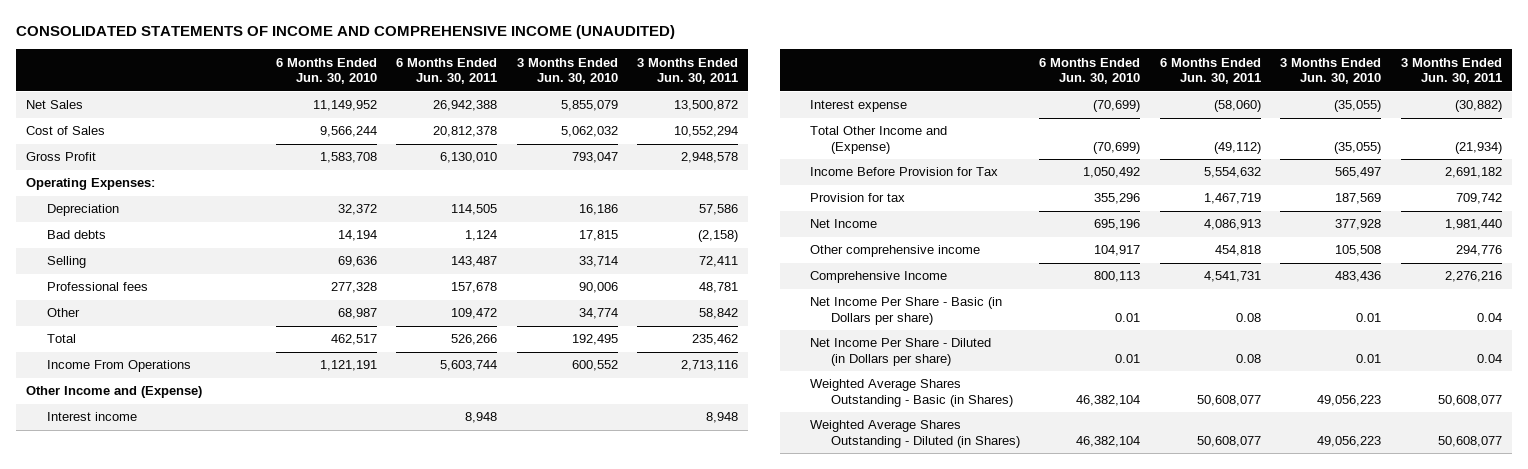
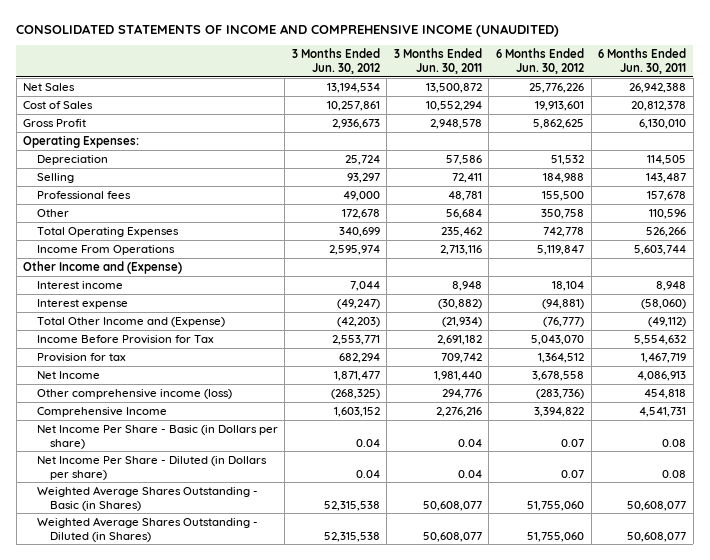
- | 6 Months Ended Jun. 30, 2010 | 6 Months Ended Jun. 30, 2011 | 3 Months Ended Jun. 30, 2010 | 3 Months Ended Jun. 30, 2011
+ | 3 Months Ended Jun. 30, 2012 | 3 Months Ended Jun. 30, 2011 | 6 Months Ended Jun. 30, 2012 | 6 Months Ended Jun. 30, 2011
- Bad debts | 14,194 | 1,124 | 17,815 | (2,158)
- Other | 68,987 | 109,472 | 34,774 | 58,842
- Total | 462,517 | 526,266 | 192,495 | 235,462
+ Other | 172,678 | 56,684 | 350,758 | 110,596
+ Total Operating Expenses | 340,699 | 235,462 | 742,778 | 526,266
- Other comprehensive income | 104,917 | 454,818 | 105,508 | 294,776
+ Other comprehensive income (loss) | (268,325) | 294,776 | (283,736) | 454,818

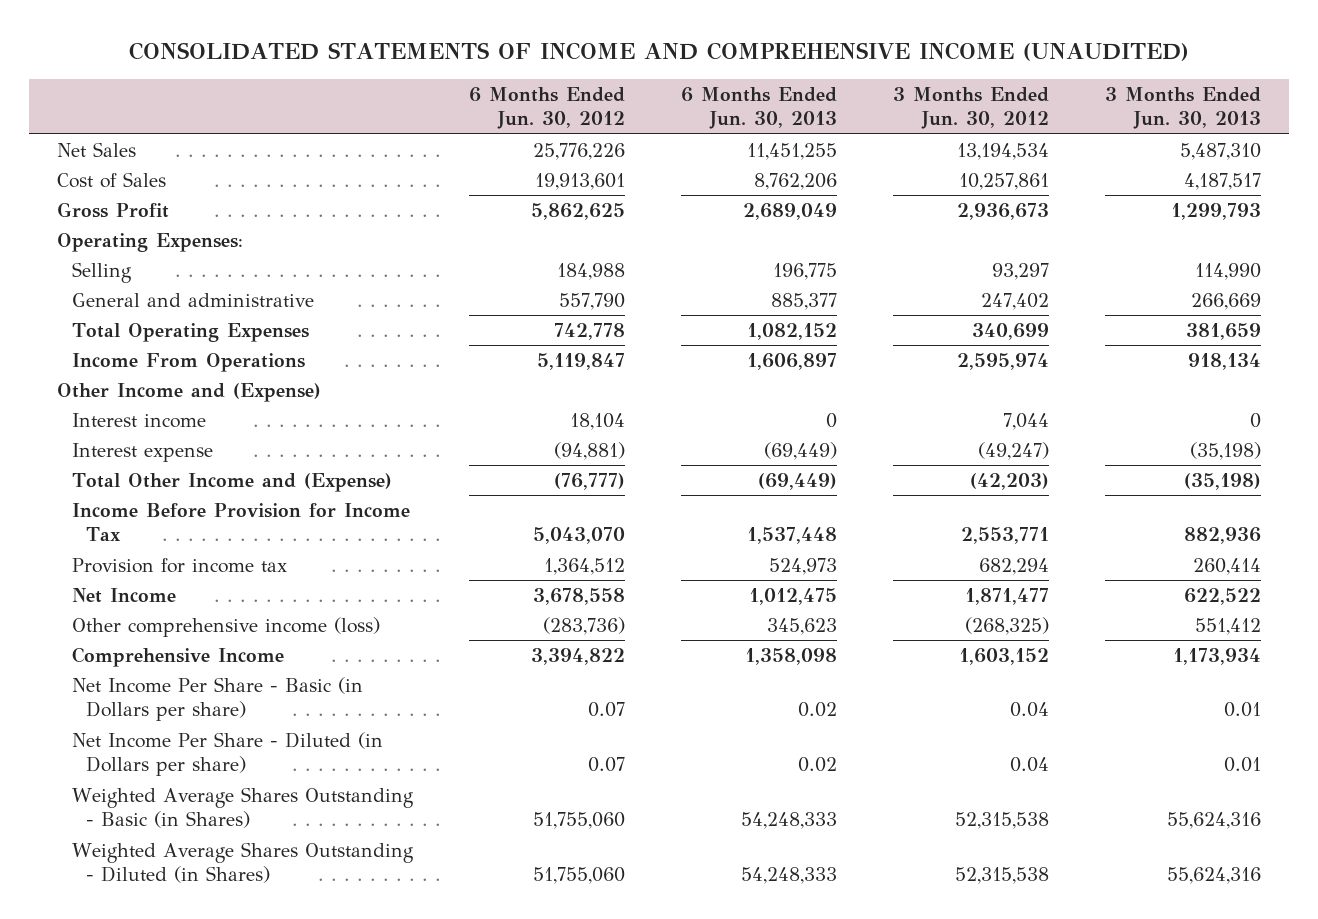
- | 3 Months Ended Jun. 30, 2012 | 3 Months Ended Jun. 30, 2011 | 6 Months Ended Jun. 30, 2012 | 6 Months Ended Jun. 30, 2011
+ | 6 Months Ended Jun. 30, 2012 | 6 Months Ended Jun. 30, 2013 | 3 Months Ended Jun. 30, 2012 | 3 Months Ended Jun. 30, 2013
- Depreciation | 25,724 | 57,586 | 51,532 | 114,505
- Professional fees | 49,000 | 48,781 | 155,500 | 157,678
- Other | 172,678 | 56,684 | 350,758 | 110,596
+ General and administrative | 557,790 | 885,377 | 247,402 | 266,669
- Income Before Provision for Tax | 2,553,771 | 2,691,182 | 5,043,070 | 5,554,632
- Provision for tax | 682,294 | 709,742 | 1,364,512 | 1,467,719
+ Income Before Provision for Income Tax | 5,043,070 | 1,537,448 | 2,553,771 | 882,936
+ Provision for income tax | 1,364,512 | 524,973 | 682,294 | 260,414

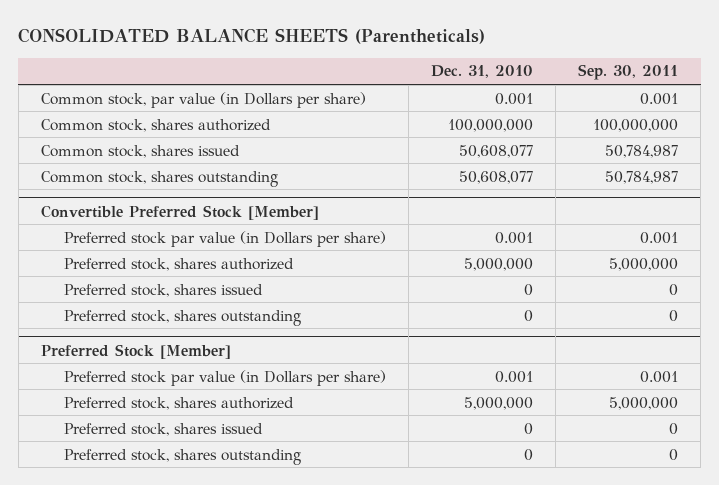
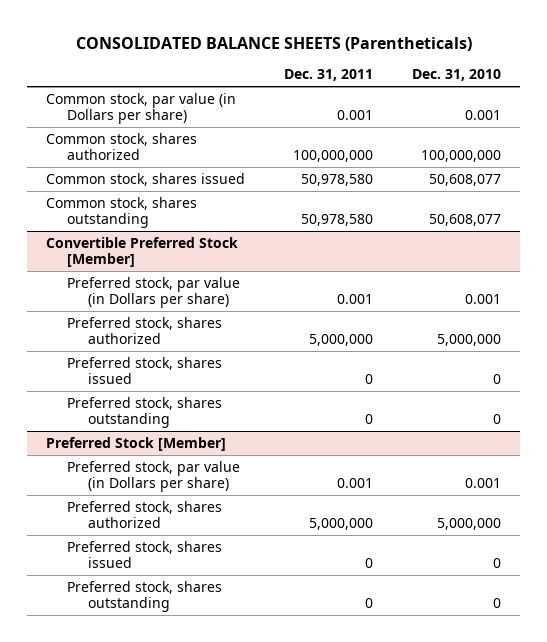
- | Dec. 31, 2010 | Sep. 30, 2011
+ | Dec. 31, 2011 | Dec. 31, 2010
@ Convertible Preferred Stock [Member]
- Preferred stock par value (in Dollars per share) | 0.001 | 0.001
+ Preferred stock, par value (in Dollars per share) | 0.001 | 0.001
@ Preferred Stock [Member]
- Preferred stock par value (in Dollars per share) | 0.001 | 0.001
+ Preferred stock, par value (in Dollars per share) | 0.001 | 0.001

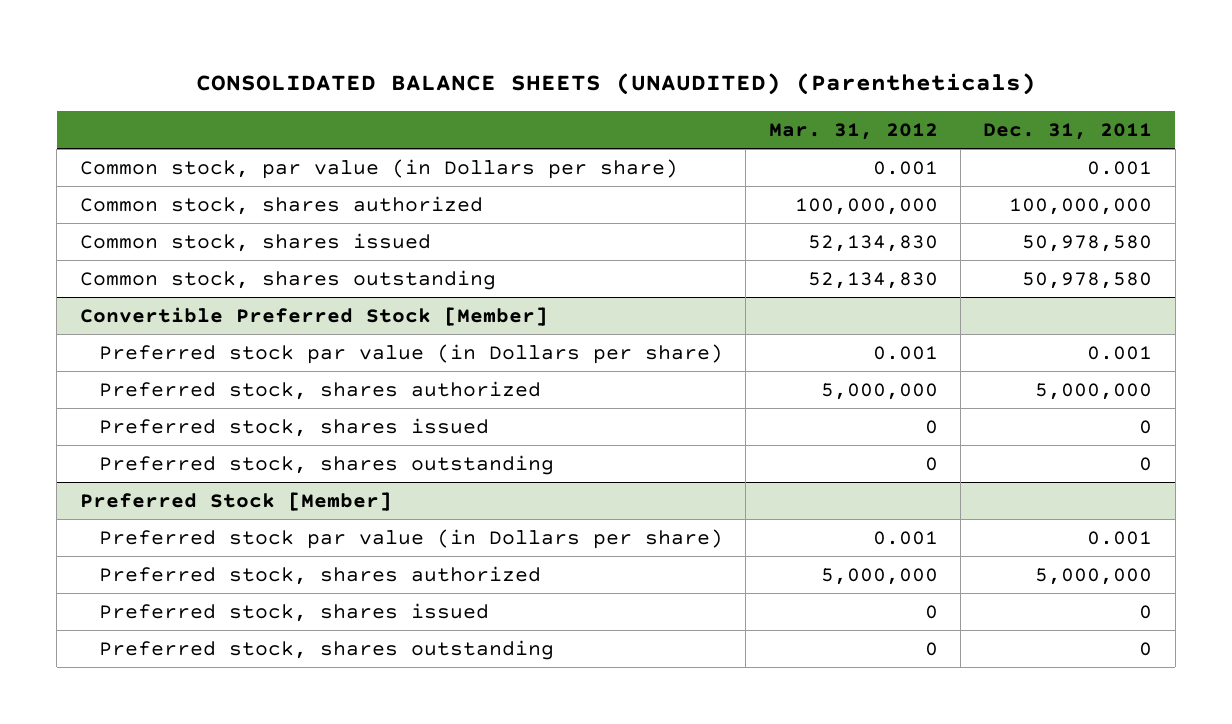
- CONSOLIDATED BALANCE SHEETS (Parentheticals)
+ CONSOLIDATED BALANCE SHEETS (UNAUDITED) (Parentheticals)
- | Dec. 31, 2011 | Dec. 31, 2010
+ | Mar. 31, 2012 | Dec. 31, 2011
@ Convertible Preferred Stock [Member]
- Preferred stock, par value (in Dollars per share) | 0.001 | 0.001
+ Preferred stock par value (in Dollars per share) | 0.001 | 0.001
@ Preferred Stock [Member]
- Preferred stock, par value (in Dollars per share) | 0.001 | 0.001
+ Preferred stock par value (in Dollars per share) | 0.001 | 0.001

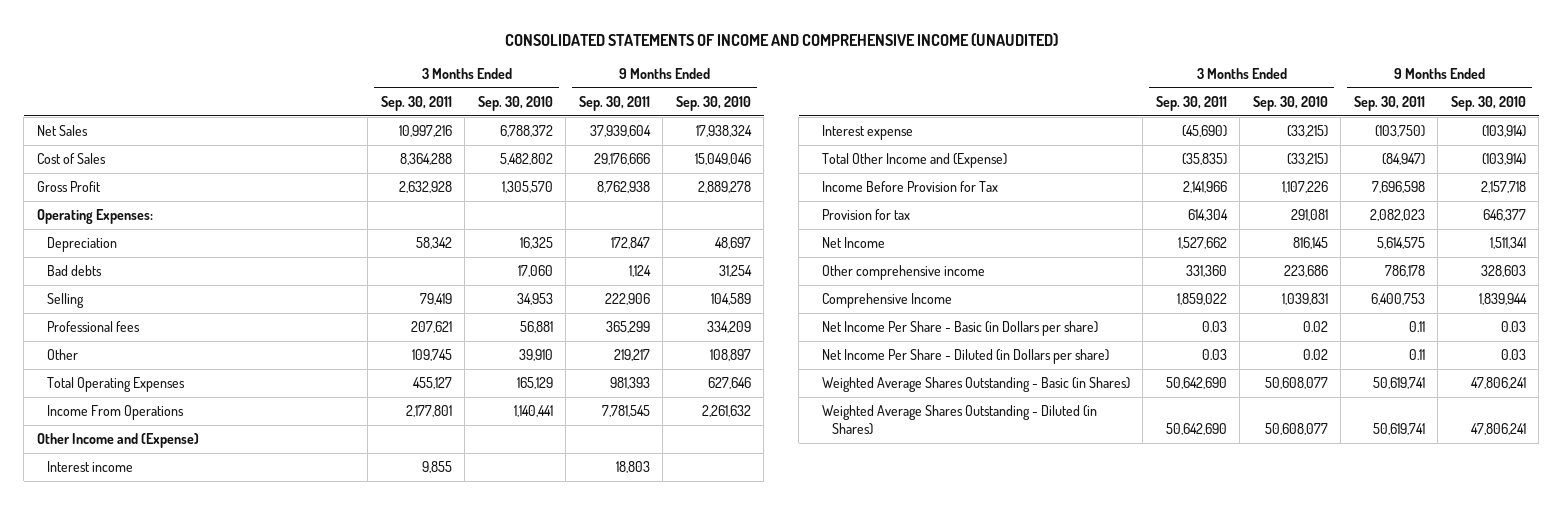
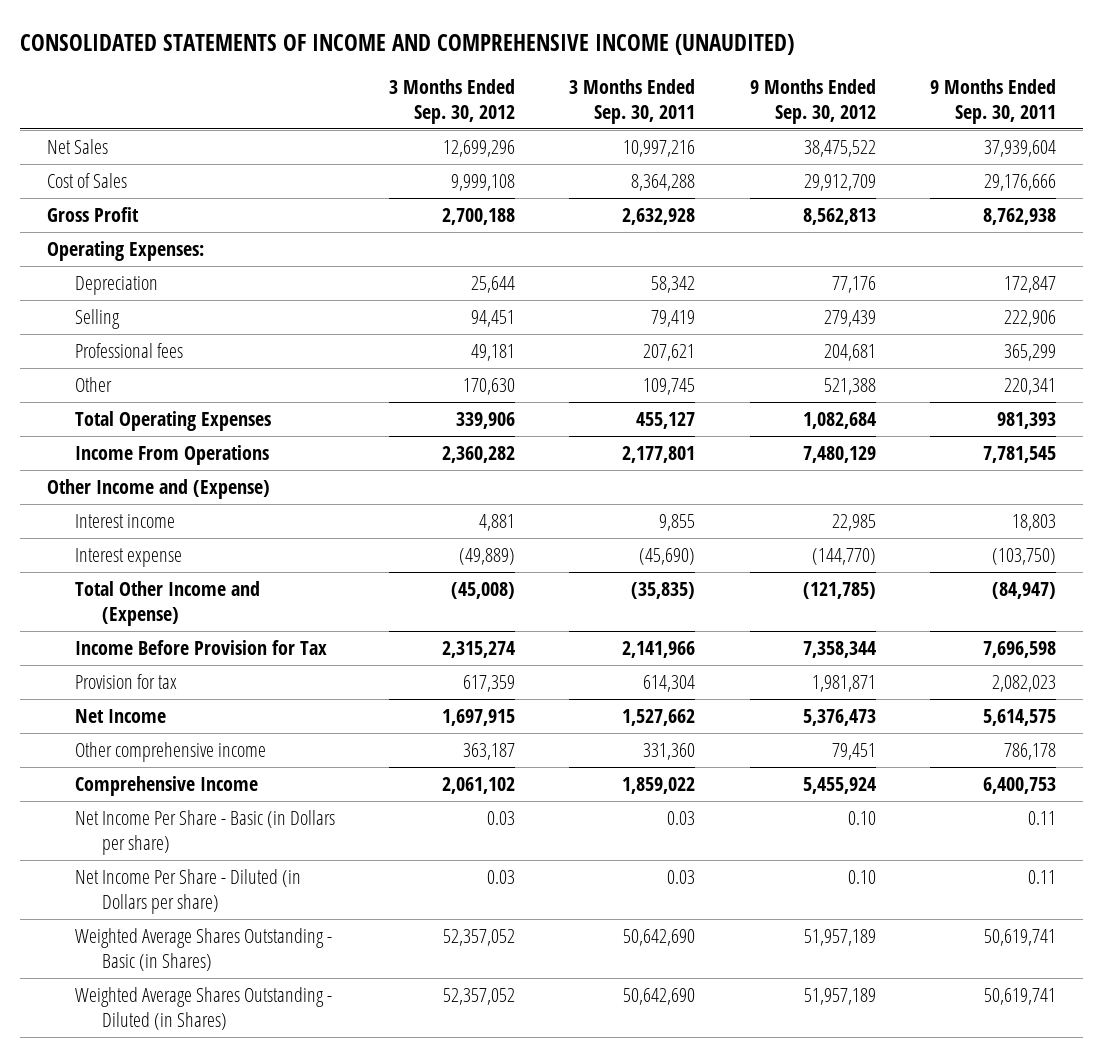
- | 3 Months Ended Sep. 30, 2011 | 3 Months Ended Sep. 30, 2010 | 9 Months Ended Sep. 30, 2011 | 9 Months Ended Sep. 30, 2010
+ | 3 Months Ended Sep. 30, 2012 | 3 Months Ended Sep. 30, 2011 | 9 Months Ended Sep. 30, 2012 | 9 Months Ended Sep. 30, 2011
- Bad debts | | 17,060 | 1,124 | 31,254
- Other | 109,745 | 39,910 | 219,217 | 108,897
+ Other | 170,630 | 109,745 | 521,388 | 220,341

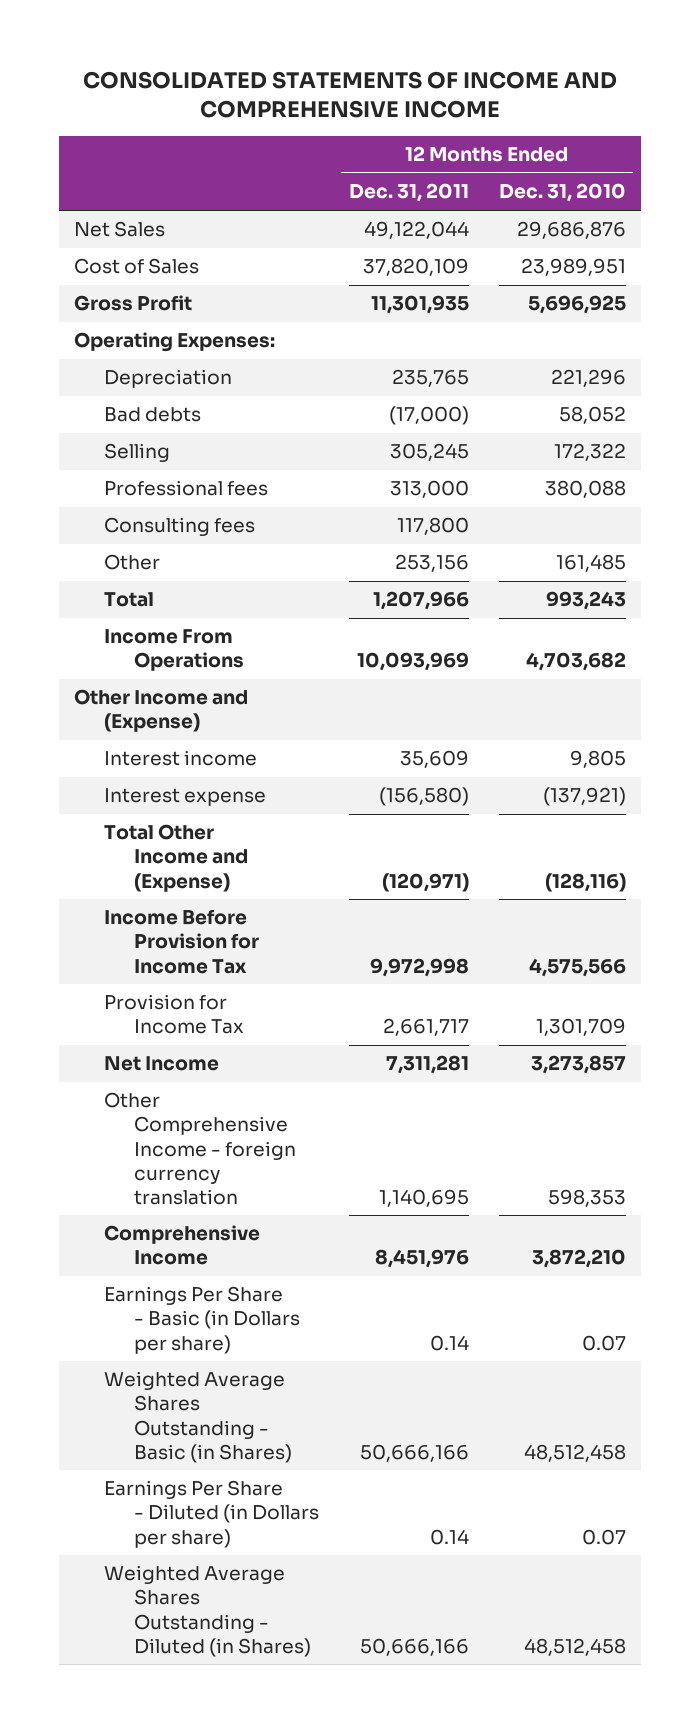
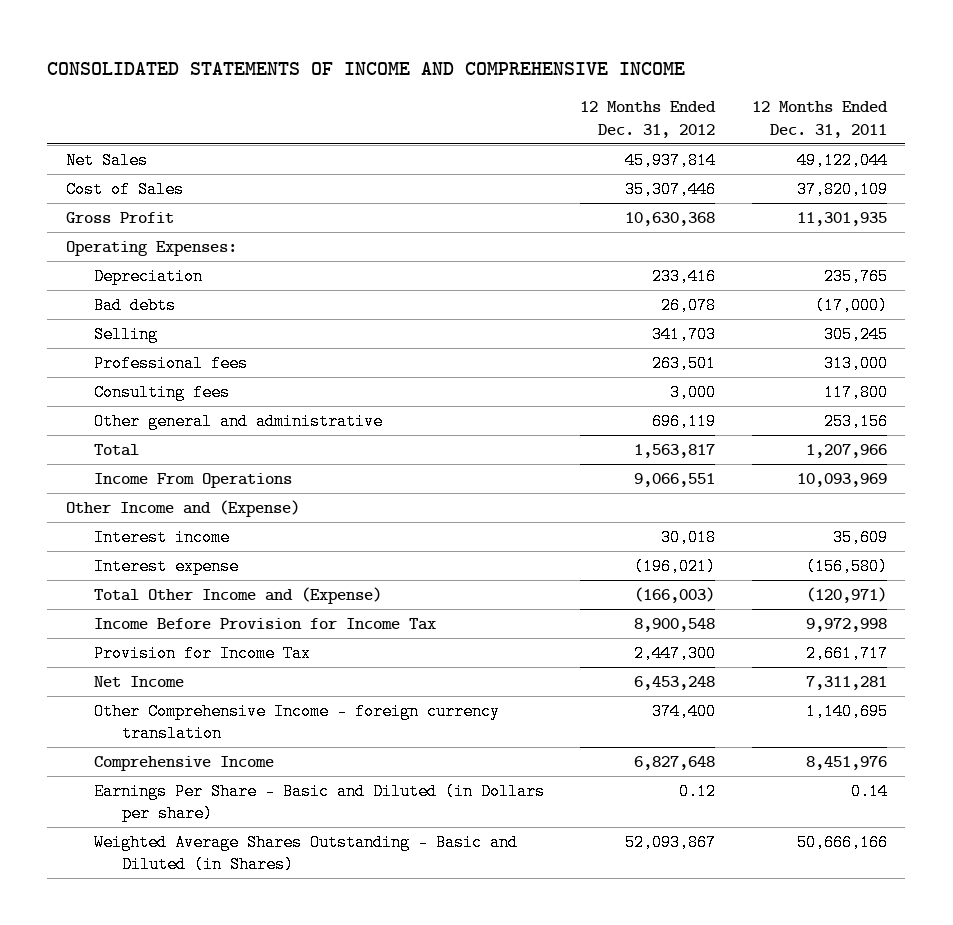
- | 12 Months Ended Dec. 31, 2011 | 12 Months Ended Dec. 31, 2010
+ | 12 Months Ended Dec. 31, 2012 | 12 Months Ended Dec. 31, 2011
- Other | 253,156 | 161,485
+ Other general and administrative | 696,119 | 253,156
- Earnings Per Share - Basic (in Dollars per share) | 0.14 | 0.07
- Weighted Average Shares Outstanding - Basic (in Shares) | 50,666,166 | 48,512,458
- Earnings Per Share - Diluted (in Dollars per share) | 0.14 | 0.07
- Weighted Average Shares Outstanding - Diluted (in Shares) | 50,666,166 | 48,512,458
+ Earnings Per Share - Basic and Diluted (in Dollars per share) | 0.12 | 0.14
+ Weighted Average Shares Outstanding - Basic and Diluted (in Shares) | 52,093,867 | 50,666,166

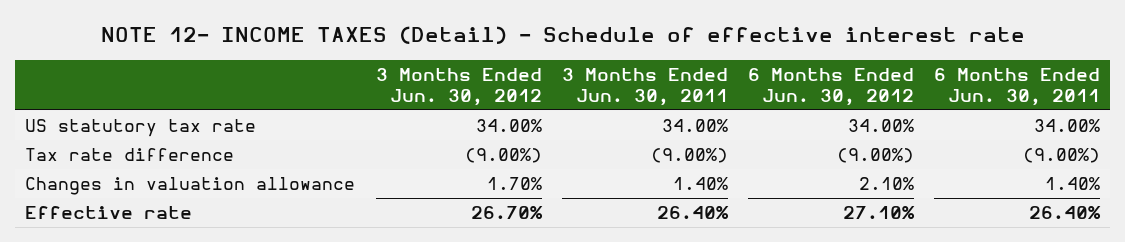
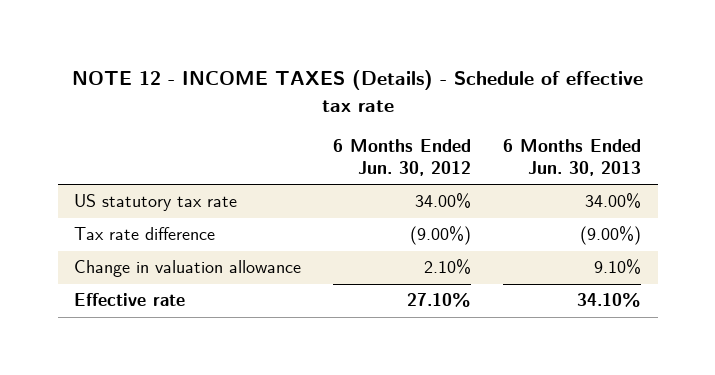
- NOTE 12- INCOME TAXES (Detail) - Schedule of effective interest rate
+ NOTE 12 - INCOME TAXES (Details) - Schedule of effective tax rate
- | 3 Months Ended Jun. 30, 2012 | 3 Months Ended Jun. 30, 2011 | 6 Months Ended Jun. 30, 2012 | 6 Months Ended Jun. 30, 2011
+ | 6 Months Ended Jun. 30, 2012 | 6 Months Ended Jun. 30, 2013
- Changes in valuation allowance | 1.70% | 1.40% | 2.10% | 1.40%
+ Change in valuation allowance | 2.10% | 9.10%

